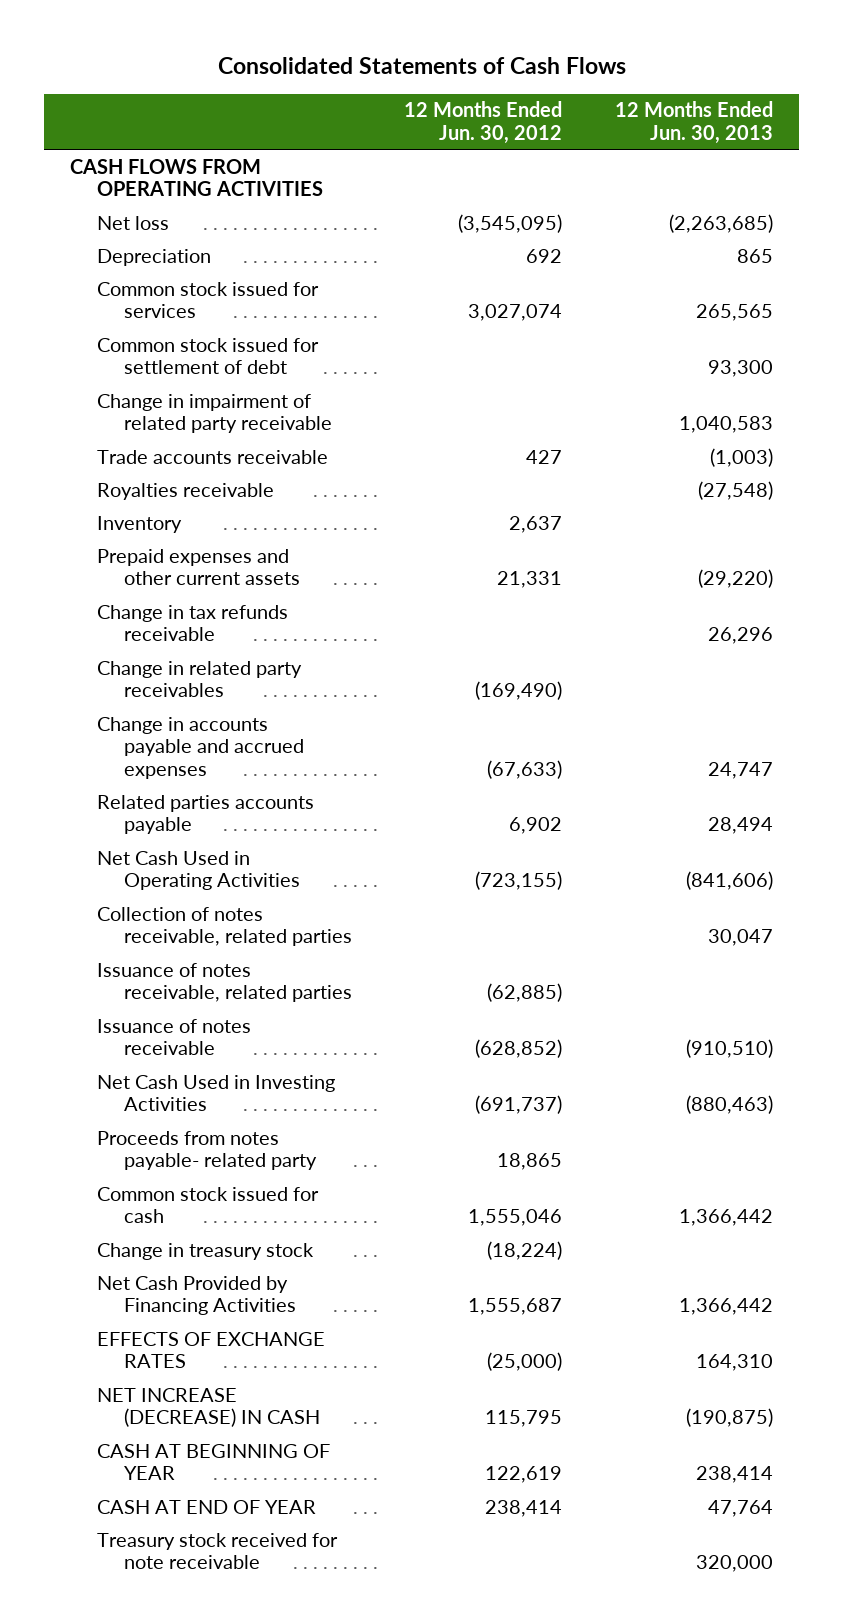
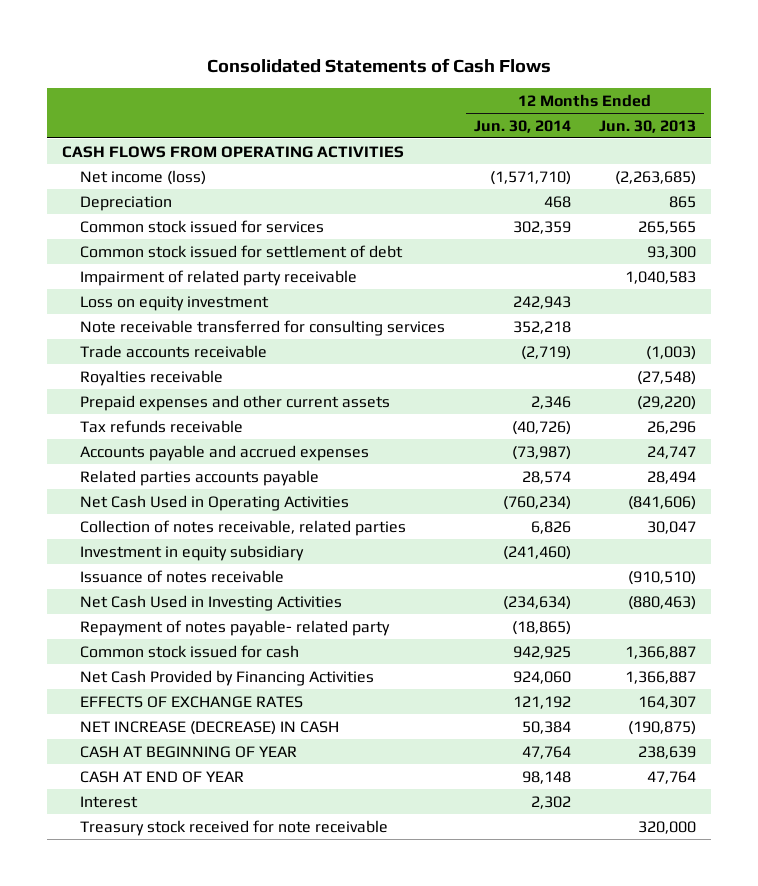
- | 12 Months Ended Jun. 30, 2012 | 12 Months Ended Jun. 30, 2013
+ | 12 Months Ended Jun. 30, 2014 | 12 Months Ended Jun. 30, 2013
- Net loss | (3,545,095) | (2,263,685)
+ Net income (loss) | (1,571,710) | (2,263,685)
- Change in impairment of related party receivable | | 1,040,583
+ Impairment of related party receivable | | 1,040,583
+ Loss on equity investment | 242,943 |
+ Note receivable transferred for consulting services | 352,218 |
- Inventory | 2,637 |
- Change in tax refunds receivable | | 26,296
- Change in related party receivables | (169,490) |
- Change in accounts payable and accrued expenses | (67,633) | 24,747
+ Tax refunds receivable | (40,726) | 26,296
+ Accounts payable and accrued expenses | (73,987) | 24,747
- Issuance of notes receivable, related parties | (62,885) |
+ Investment in equity subsidiary | (241,460) |
- Proceeds from notes payable- related party | 18,865 |
- Common stock issued for cash | 1,555,046 | 1,366,442
- Change in treasury stock | (18,224) |
- Net Cash Provided by Financing Activities | 1,555,687 | 1,366,442
- EFFECTS OF EXCHANGE RATES | (25,000) | 164,310
+ Repayment of notes payable- related party | (18,865) |
+ Common stock issued for cash | 942,925 | 1,366,887
+ Net Cash Provided by Financing Activities | 924,060 | 1,366,887
+ EFFECTS OF EXCHANGE RATES | 121,192 | 164,307
- CASH AT BEGINNING OF YEAR | 122,619 | 238,414
+ CASH AT BEGINNING OF YEAR | 47,764 | 238,639
+ Interest | 2,302 |

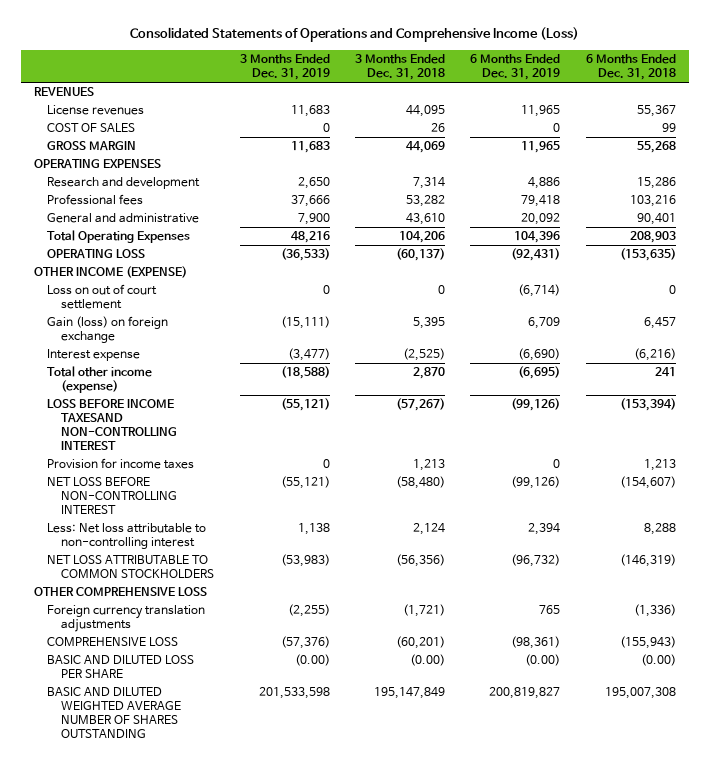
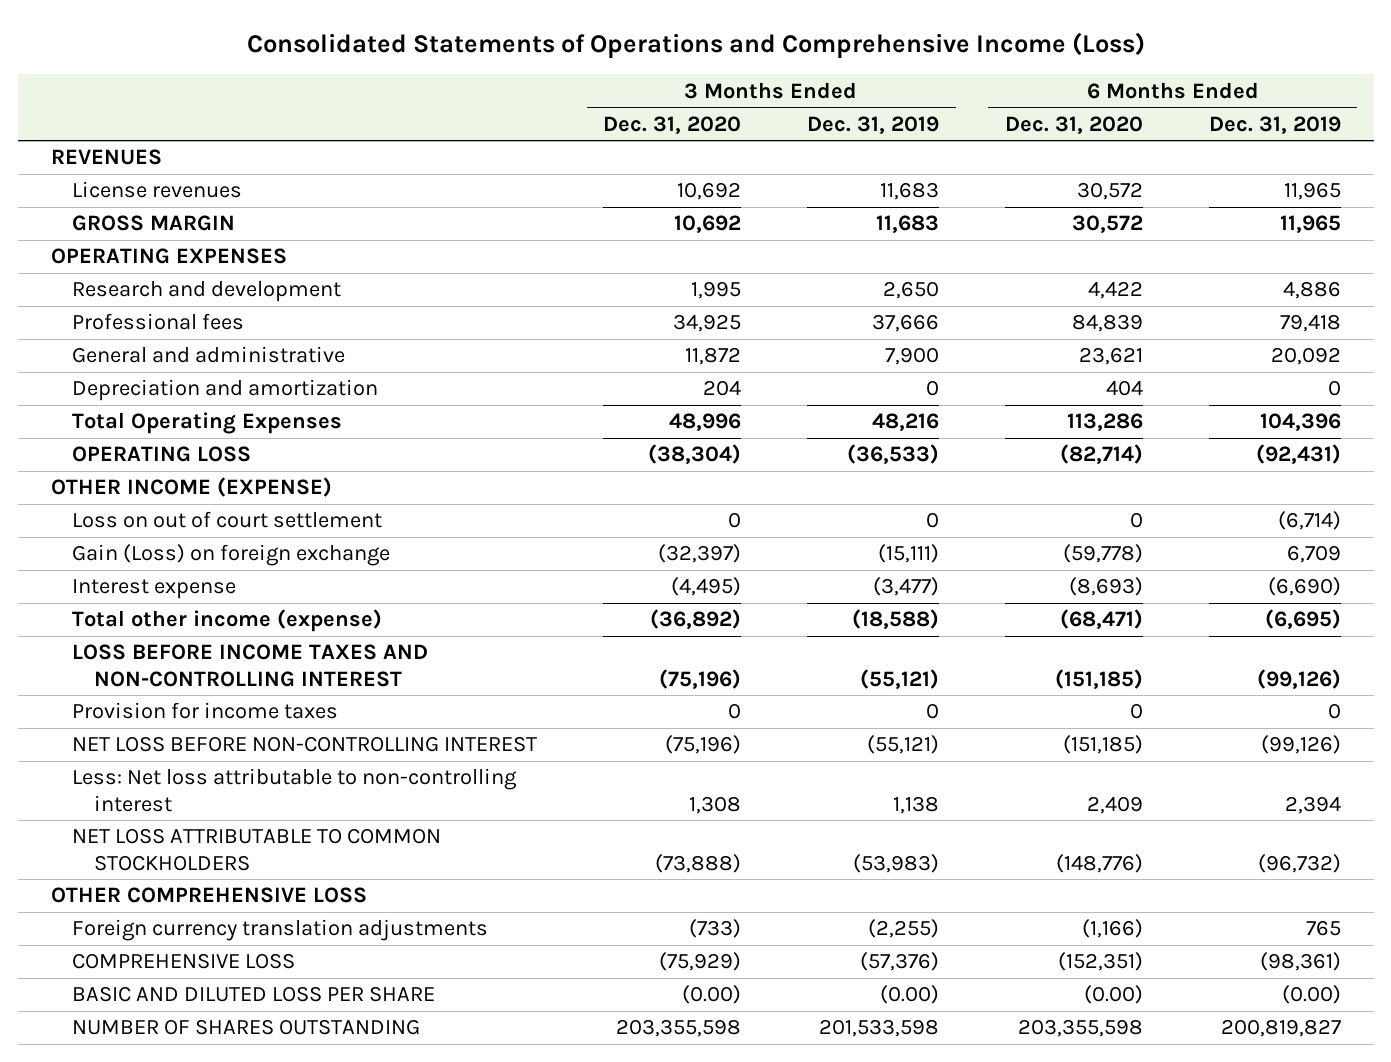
- | 3 Months Ended Dec. 31, 2019 | 3 Months Ended Dec. 31, 2018 | 6 Months Ended Dec. 31, 2019 | 6 Months Ended Dec. 31, 2018
+ | 3 Months Ended Dec. 31, 2020 | 3 Months Ended Dec. 31, 2019 | 6 Months Ended Dec. 31, 2020 | 6 Months Ended Dec. 31, 2019
- COST OF SALES | 0 | 26 | 0 | 99
+ Depreciation and amortization | 204 | 0 | 404 | 0
- Gain (loss) on foreign exchange | (15,111) | 5,395 | 6,709 | 6,457
+ Gain (Loss) on foreign exchange | (32,397) | (15,111) | (59,778) | 6,709
- LOSS BEFORE INCOME TAXESAND NON-CONTROLLING INTEREST | (55,121) | (57,267) | (99,126) | (153,394)
+ LOSS BEFORE INCOME TAXES AND NON-CONTROLLING INTEREST | (75,196) | (55,121) | (151,185) | (99,126)
- BASIC AND DILUTED WEIGHTED AVERAGE NUMBER OF SHARES OUTSTANDING | 201,533,598 | 195,147,849 | 200,819,827 | 195,007,308
+ NUMBER OF SHARES OUTSTANDING | 203,355,598 | 201,533,598 | 203,355,598 | 200,819,827

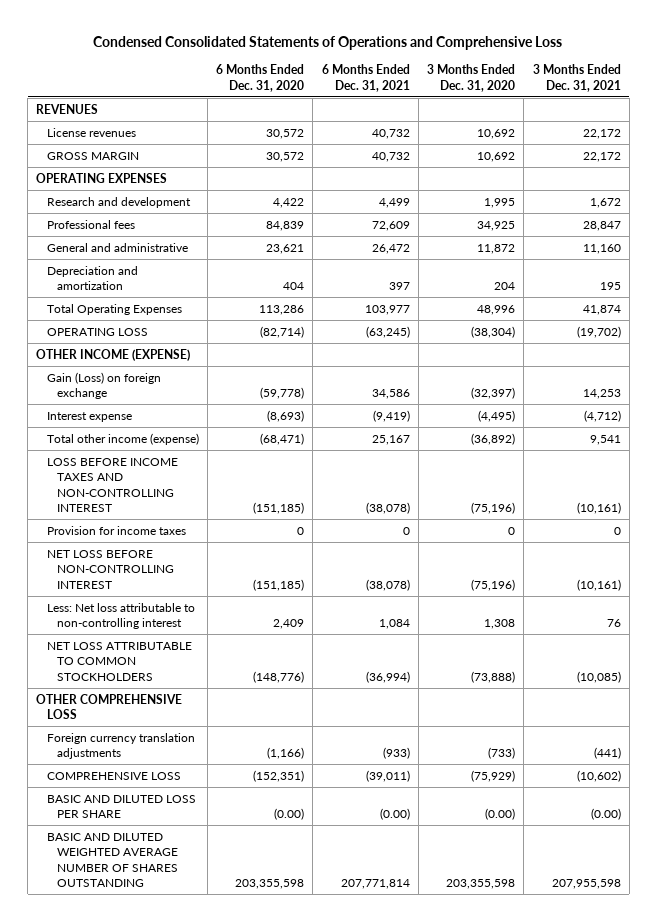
- Consolidated Statements of Operations and Comprehensive Income (Loss)
+ Condensed Consolidated Statements of Operations and Comprehensive Loss
- | 3 Months Ended Dec. 31, 2020 | 3 Months Ended Dec. 31, 2019 | 6 Months Ended Dec. 31, 2020 | 6 Months Ended Dec. 31, 2019
+ | 6 Months Ended Dec. 31, 2020 | 6 Months Ended Dec. 31, 2021 | 3 Months Ended Dec. 31, 2020 | 3 Months Ended Dec. 31, 2021
- Loss on out of court settlement | 0 | 0 | 0 | (6,714)
- NUMBER OF SHARES OUTSTANDING | 203,355,598 | 201,533,598 | 203,355,598 | 200,819,827
+ BASIC AND DILUTED WEIGHTED AVERAGE NUMBER OF SHARES OUTSTANDING | 203,355,598 | 207,771,814 | 203,355,598 | 207,955,598

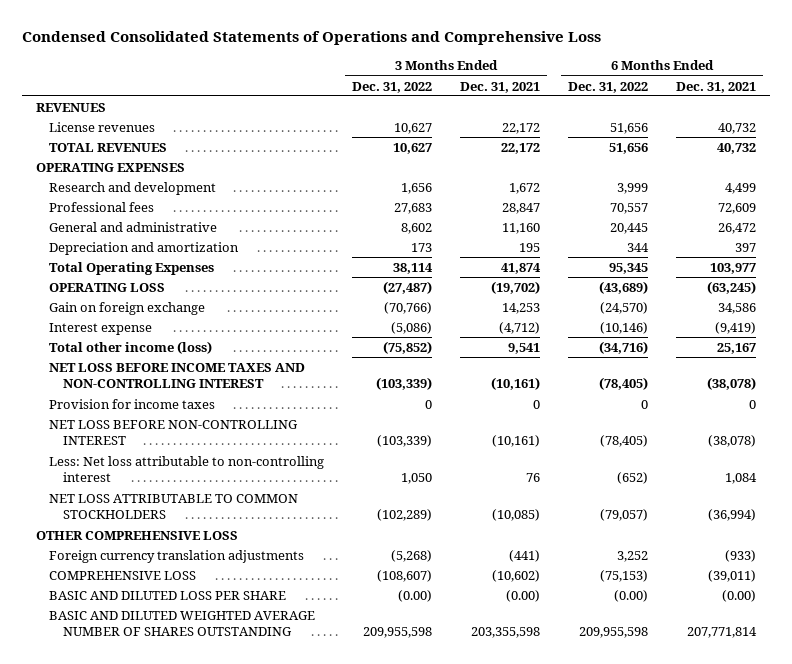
- | 6 Months Ended Dec. 31, 2020 | 6 Months Ended Dec. 31, 2021 | 3 Months Ended Dec. 31, 2020 | 3 Months Ended Dec. 31, 2021
+ | 3 Months Ended Dec. 31, 2022 | 3 Months Ended Dec. 31, 2021 | 6 Months Ended Dec. 31, 2022 | 6 Months Ended Dec. 31, 2021
- GROSS MARGIN | 30,572 | 40,732 | 10,692 | 22,172
+ TOTAL REVENUES | 10,627 | 22,172 | 51,656 | 40,732
- OTHER INCOME (EXPENSE)
- Gain (Loss) on foreign exchange | (59,778) | 34,586 | (32,397) | 14,253
+ Gain on foreign exchange | (70,766) | 14,253 | (24,570) | 34,586
- Total other income (expense) | (68,471) | 25,167 | (36,892) | 9,541
- LOSS BEFORE INCOME TAXES AND NON-CONTROLLING INTEREST | (151,185) | (38,078) | (75,196) | (10,161)
+ Total other income (loss) | (75,852) | 9,541 | (34,716) | 25,167
+ NET LOSS BEFORE INCOME TAXES AND NON-CONTROLLING INTEREST | (103,339) | (10,161) | (78,405) | (38,078)
- BASIC AND DILUTED WEIGHTED AVERAGE NUMBER OF SHARES OUTSTANDING | 203,355,598 | 207,771,814 | 203,355,598 | 207,955,598
+ BASIC AND DILUTED WEIGHTED AVERAGE NUMBER OF SHARES OUTSTANDING | 209,955,598 | 203,355,598 | 209,955,598 | 207,771,814

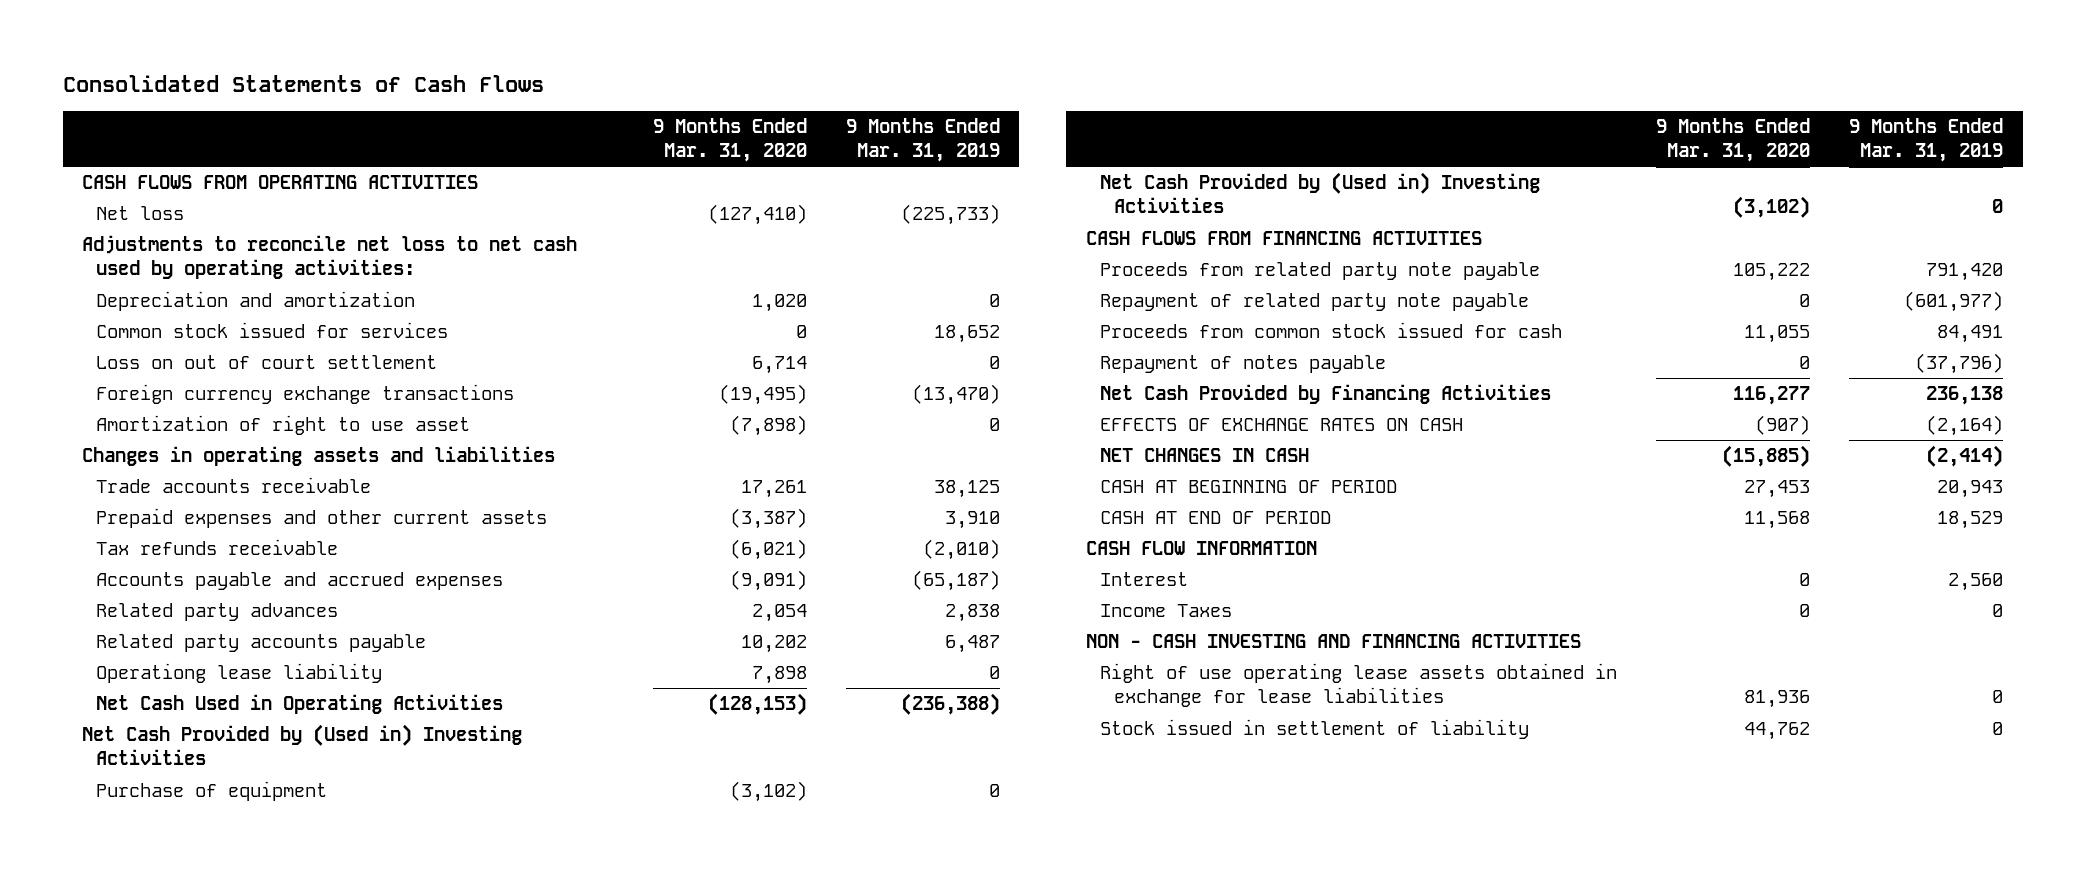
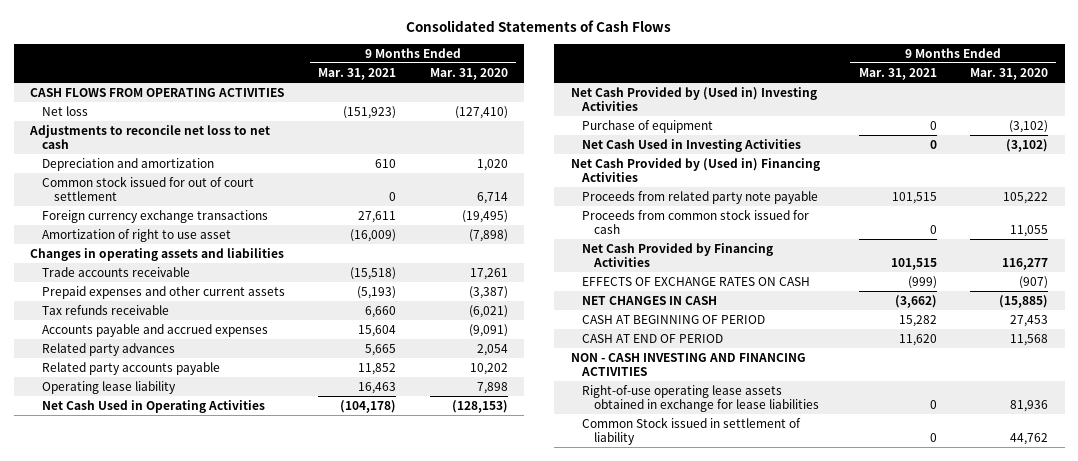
- | 9 Months Ended Mar. 31, 2020 | 9 Months Ended Mar. 31, 2019
+ | 9 Months Ended Mar. 31, 2021 | 9 Months Ended Mar. 31, 2020
- Adjustments to reconcile net loss to net cash used by operating activities:
+ Adjustments to reconcile net loss to net cash
- Common stock issued for services | 0 | 18,652
- Loss on out of court settlement | 6,714 | 0
+ Common stock issued for out of court settlement | 0 | 6,714
- Operationg lease liability | 7,898 | 0
+ Operating lease liability | 16,463 | 7,898
- Net Cash Provided by (Used in) Investing Activities | (3,102) | 0
- CASH FLOWS FROM FINANCING ACTIVITIES
+ Net Cash Used in Investing Activities | 0 | (3,102)
+ Net Cash Provided by (Used in) Financing Activities
- Repayment of related party note payable | 0 | (601,977)
- Repayment of notes payable | 0 | (37,796)
- CASH FLOW INFORMATION
- Interest | 0 | 2,560
- Income Taxes | 0 | 0
- Right of use operating lease assets obtained in exchange for lease liabilities | 81,936 | 0
- Stock issued in settlement of liability | 44,762 | 0
+ Right-of-use operating lease assets obtained in exchange for lease liabilities | 0 | 81,936
+ Common Stock issued in settlement of liability | 0 | 44,762

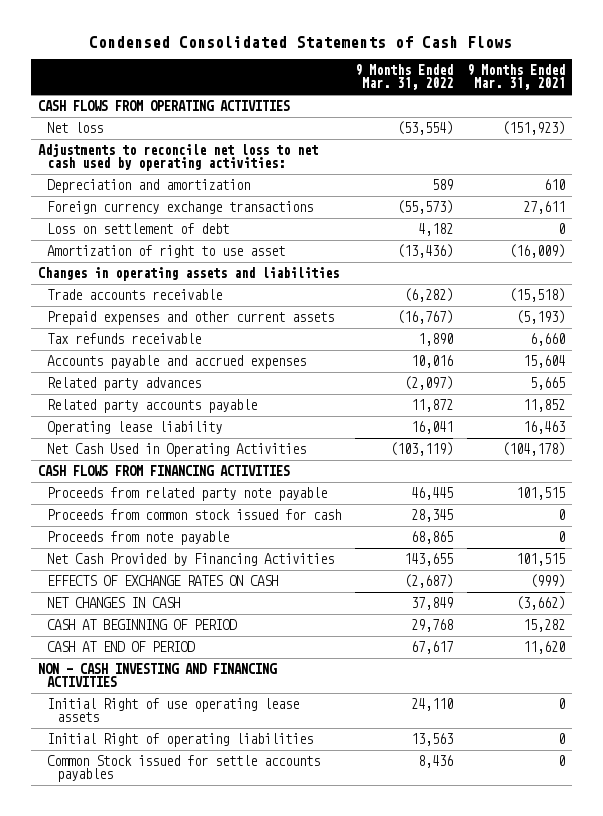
- Consolidated Statements of Cash Flows
+ Condensed Consolidated Statements of Cash Flows
- | 9 Months Ended Mar. 31, 2021 | 9 Months Ended Mar. 31, 2020
+ | 9 Months Ended Mar. 31, 2022 | 9 Months Ended Mar. 31, 2021
- Adjustments to reconcile net loss to net cash
+ Adjustments to reconcile net loss to net cash used by operating activities:
- Common stock issued for out of court settlement | 0 | 6,714
+ Loss on settlement of debt | 4,182 | 0
- Net Cash Provided by (Used in) Investing Activities
- Purchase of equipment | 0 | (3,102)
- Net Cash Used in Investing Activities | 0 | (3,102)
- Net Cash Provided by (Used in) Financing Activities
+ CASH FLOWS FROM FINANCING ACTIVITIES
+ Proceeds from note payable | 68,865 | 0
- Right-of-use operating lease assets obtained in exchange for lease liabilities | 0 | 81,936
- Common Stock issued in settlement of liability | 0 | 44,762
+ Initial Right of use operating lease assets | 24,110 | 0
+ Initial Right of operating liabilities | 13,563 | 0
+ Common Stock issued for settle accounts payables | 8,436 | 0

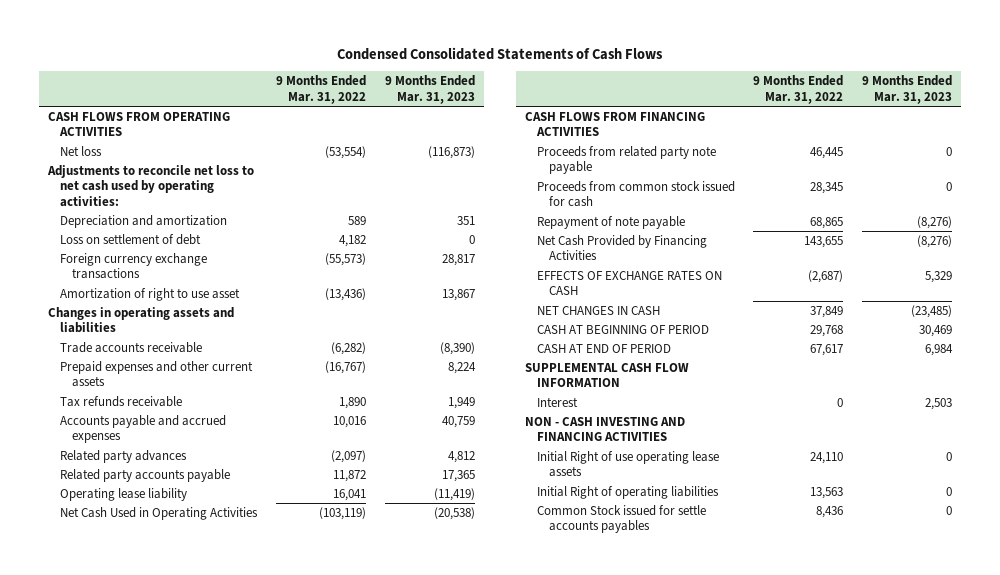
- | 9 Months Ended Mar. 31, 2022 | 9 Months Ended Mar. 31, 2021
+ | 9 Months Ended Mar. 31, 2022 | 9 Months Ended Mar. 31, 2023
moved down: Foreign currency exchange transactions | (55,573) | 28,817
- Proceeds from note payable | 68,865 | 0
+ Repayment of note payable | 68,865 | (8,276)
+ SUPPLEMENTAL CASH FLOW INFORMATION
+ Interest | 0 | 2,503

